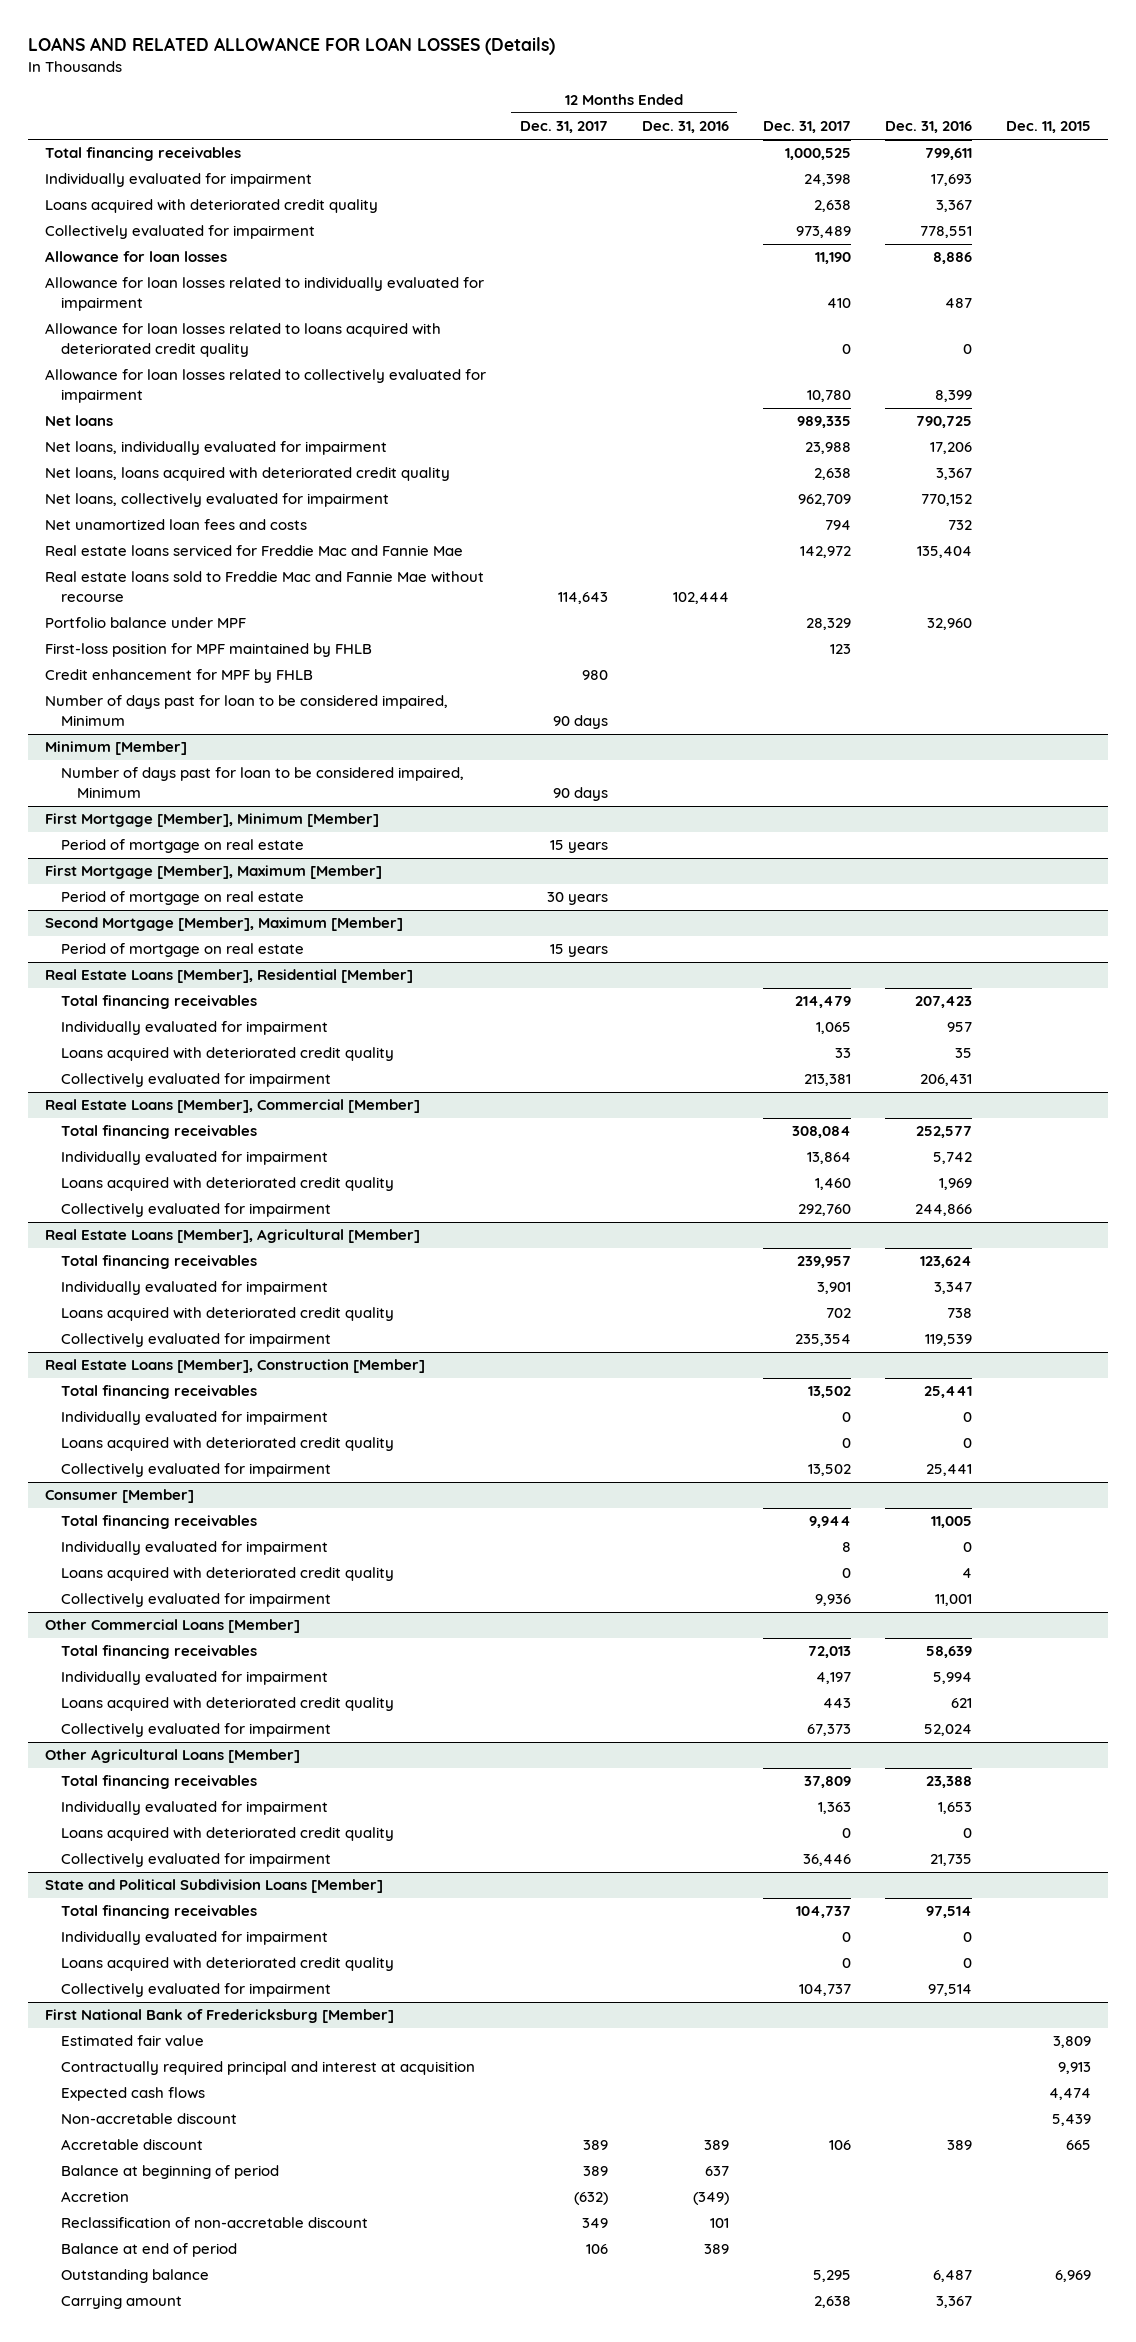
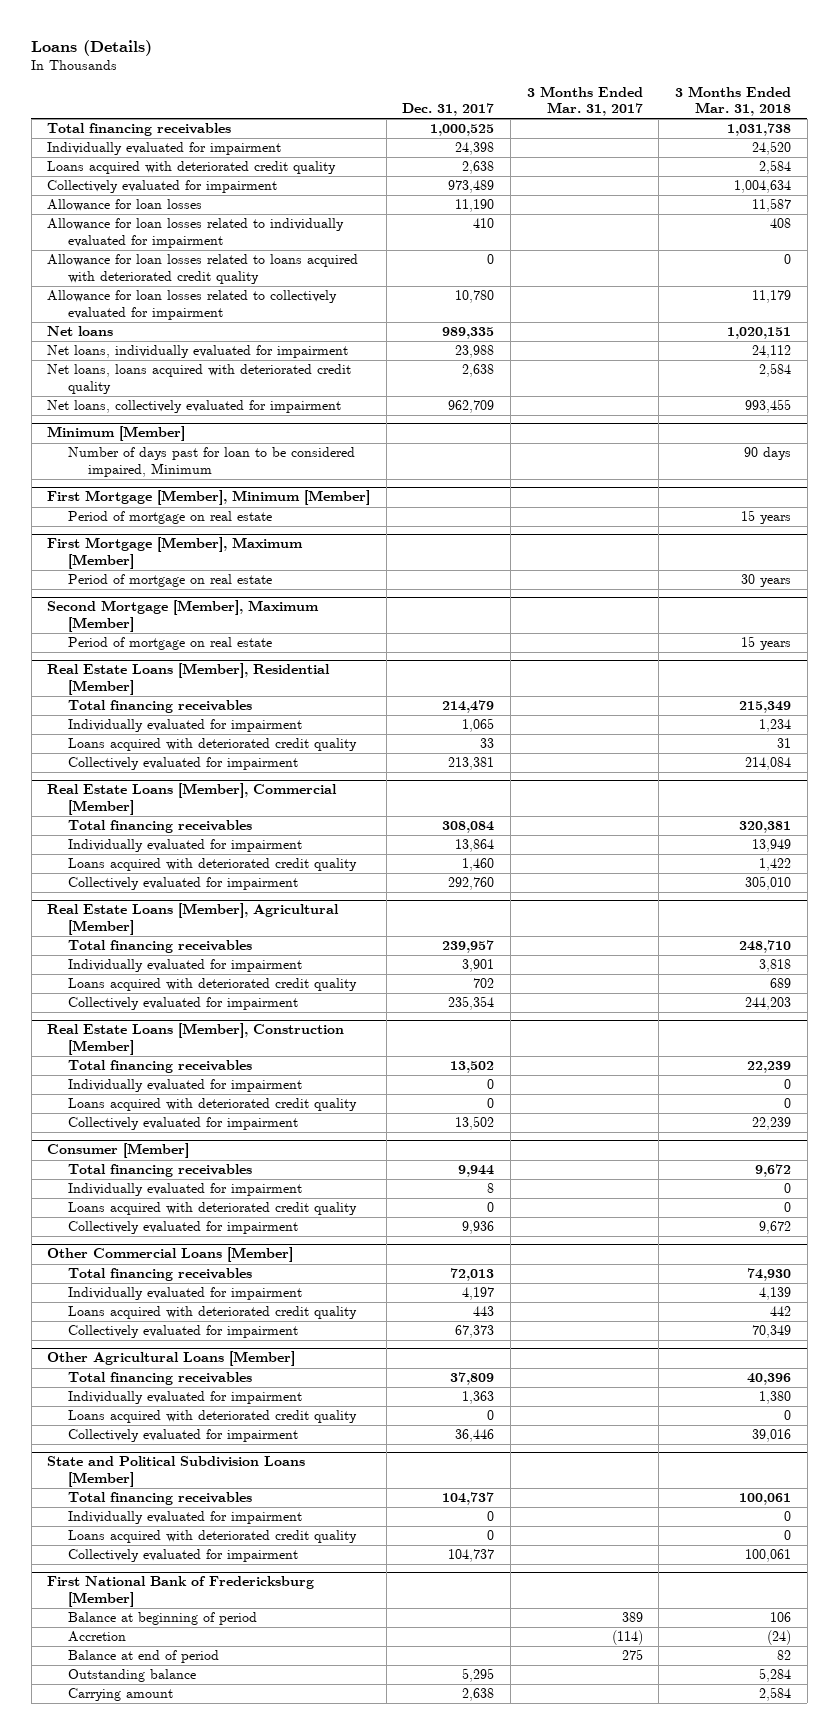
- LOANS AND RELATED ALLOWANCE FOR LOAN LOSSES (Details)
+ Loans (Details)
- | 12 Months Ended Dec. 31, 2017 | 12 Months Ended Dec. 31, 2016 | Dec. 31, 2017 | Dec. 31, 2016 | Dec. 11, 2015
+ | Dec. 31, 2017 | 3 Months Ended Mar. 31, 2017 | 3 Months Ended Mar. 31, 2018
- Net unamortized loan fees and costs | | | 794 | 732 |
- Real estate loans serviced for Freddie Mac and Fannie Mae | | | 142,972 | 135,404 |
- Real estate loans sold to Freddie Mac and Fannie Mae without recourse | 114,643 | 102,444 | | |
- Portfolio balance under MPF | | | 28,329 | 32,960 |
- First-loss position for MPF maintained by FHLB | | | 123 | |
- Credit enhancement for MPF by FHLB | 980 | | | |
- Number of days past for loan to be considered impaired, Minimum | 90 days | | | |
@ First National Bank of Fredericksburg [Member]
- Estimated fair value | | | | | 3,809
- Contractually required principal and interest at acquisition | | | | | 9,913
- Expected cash flows | | | | | 4,474
- Non-accretable discount | | | | | 5,439
- Accretable discount | 389 | 389 | 106 | 389 | 665
- Reclassification of non-accretable discount | 349 | 101 | | |

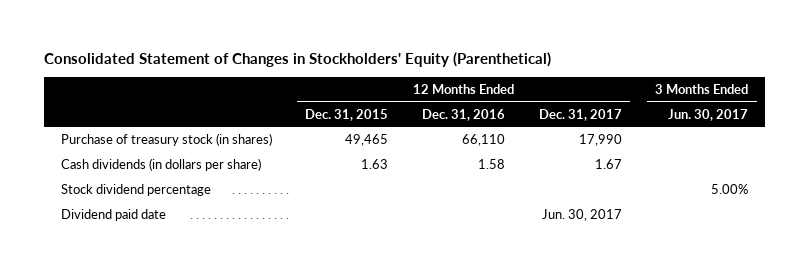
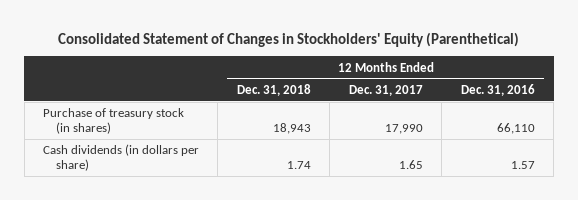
- | 12 Months Ended Dec. 31, 2015 | 12 Months Ended Dec. 31, 2016 | 12 Months Ended Dec. 31, 2017 | 3 Months Ended Jun. 30, 2017
+ | 12 Months Ended Dec. 31, 2018 | 12 Months Ended Dec. 31, 2017 | 12 Months Ended Dec. 31, 2016
- Cash dividends (in dollars per share) | 1.63 | 1.58 | 1.67 |
- Stock dividend percentage | | | | 5.00%
- Dividend paid date | | | Jun. 30, 2017 |
+ Cash dividends (in dollars per share) | 1.74 | 1.65 | 1.57

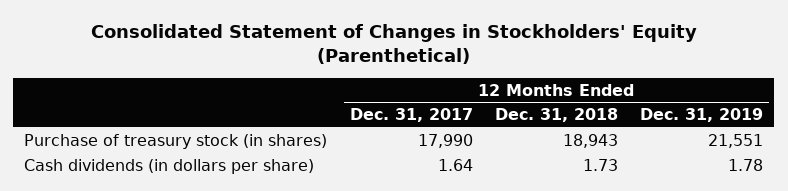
- | 12 Months Ended Dec. 31, 2018 | 12 Months Ended Dec. 31, 2017 | 12 Months Ended Dec. 31, 2016
+ | 12 Months Ended Dec. 31, 2017 | 12 Months Ended Dec. 31, 2018 | 12 Months Ended Dec. 31, 2019
- Cash dividends (in dollars per share) | 1.74 | 1.65 | 1.57
+ Cash dividends (in dollars per share) | 1.64 | 1.73 | 1.78

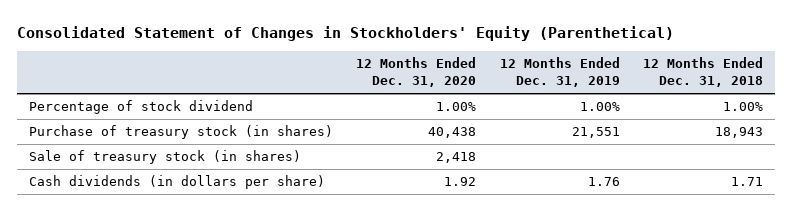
- | 12 Months Ended Dec. 31, 2017 | 12 Months Ended Dec. 31, 2018 | 12 Months Ended Dec. 31, 2019
+ | 12 Months Ended Dec. 31, 2020 | 12 Months Ended Dec. 31, 2019 | 12 Months Ended Dec. 31, 2018
+ Percentage of stock dividend | 1.00% | 1.00% | 1.00%
- Cash dividends (in dollars per share) | 1.64 | 1.73 | 1.78
+ Sale of treasury stock (in shares) | 2,418 | |
+ Cash dividends (in dollars per share) | 1.92 | 1.76 | 1.71

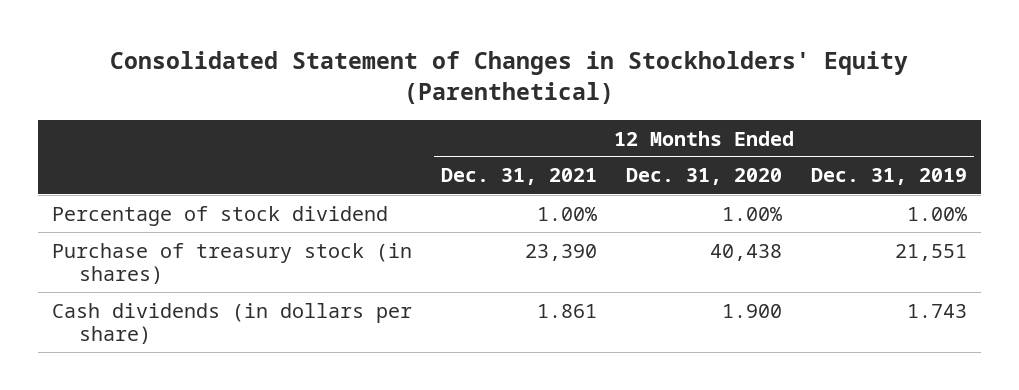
- | 12 Months Ended Dec. 31, 2020 | 12 Months Ended Dec. 31, 2019 | 12 Months Ended Dec. 31, 2018
+ | 12 Months Ended Dec. 31, 2021 | 12 Months Ended Dec. 31, 2020 | 12 Months Ended Dec. 31, 2019
- Sale of treasury stock (in shares) | 2,418 | |
- Cash dividends (in dollars per share) | 1.92 | 1.76 | 1.71
+ Cash dividends (in dollars per share) | 1.861 | 1.900 | 1.743

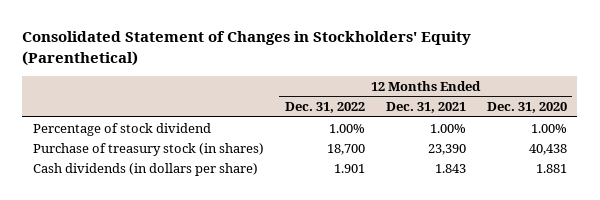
- | 12 Months Ended Dec. 31, 2021 | 12 Months Ended Dec. 31, 2020 | 12 Months Ended Dec. 31, 2019
+ | 12 Months Ended Dec. 31, 2022 | 12 Months Ended Dec. 31, 2021 | 12 Months Ended Dec. 31, 2020
- Cash dividends (in dollars per share) | 1.861 | 1.900 | 1.743
+ Cash dividends (in dollars per share) | 1.901 | 1.843 | 1.881

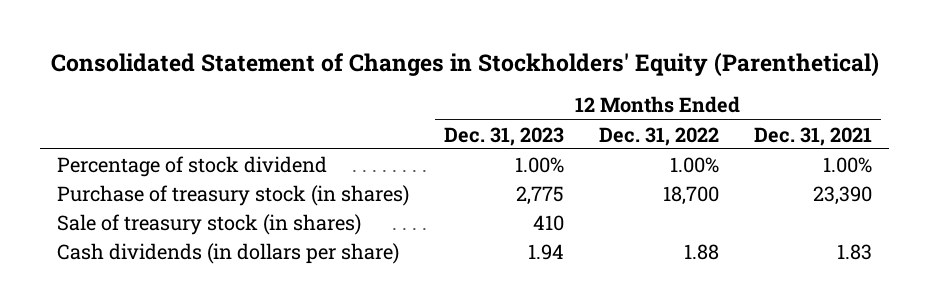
- | 12 Months Ended Dec. 31, 2022 | 12 Months Ended Dec. 31, 2021 | 12 Months Ended Dec. 31, 2020
+ | 12 Months Ended Dec. 31, 2023 | 12 Months Ended Dec. 31, 2022 | 12 Months Ended Dec. 31, 2021
- Cash dividends (in dollars per share) | 1.901 | 1.843 | 1.881
+ Sale of treasury stock (in shares) | 410 | |
+ Cash dividends (in dollars per share) | 1.94 | 1.88 | 1.83

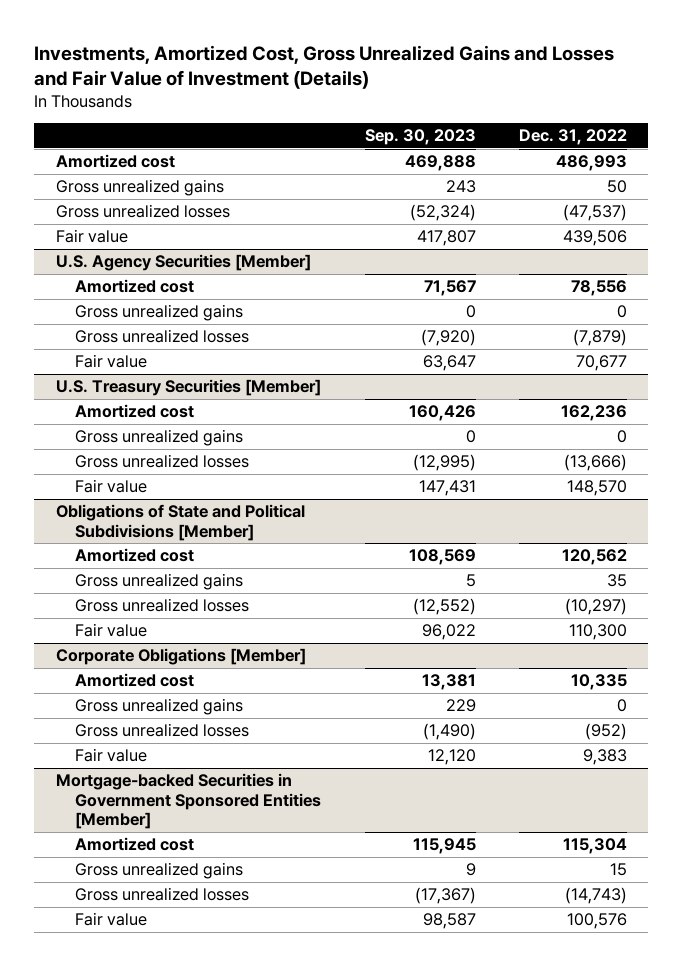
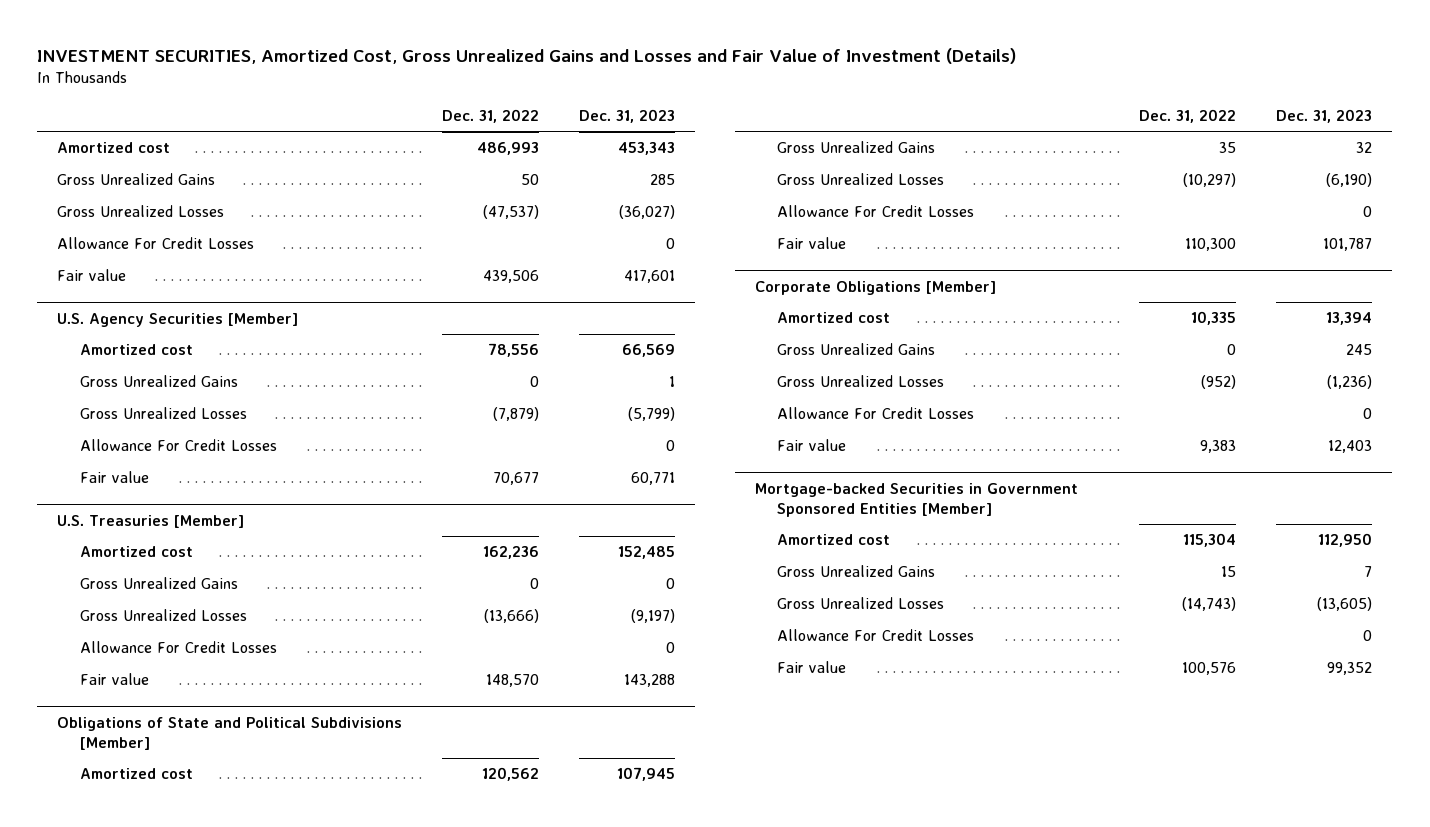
- Investments, Amortized Cost, Gross Unrealized Gains and Losses and Fair Value of Investment (Details)
+ INVESTMENT SECURITIES, Amortized Cost, Gross Unrealized Gains and Losses and Fair Value of Investment (Details)
- | Sep. 30, 2023 | Dec. 31, 2022
+ | Dec. 31, 2022 | Dec. 31, 2023
- Gross unrealized gains | 243 | 50
- Gross unrealized losses | (52,324) | (47,537)
+ Gross Unrealized Gains | 50 | 285
+ Gross Unrealized Losses | (47,537) | (36,027)
+ Allowance For Credit Losses | | 0
@ U.S. Agency Securities [Member]
- Gross unrealized gains | 0 | 0
- Gross unrealized losses | (7,920) | (7,879)
+ Gross Unrealized Gains | 0 | 1
+ Gross Unrealized Losses | (7,879) | (5,799)
+ Allowance For Credit Losses | | 0
- U.S. Treasury Securities [Member]
+ U.S. Treasuries [Member]
- Gross unrealized gains | 0 | 0
- Gross unrealized losses | (12,995) | (13,666)
+ Gross Unrealized Gains | 0 | 0
+ Gross Unrealized Losses | (13,666) | (9,197)
+ Allowance For Credit Losses | | 0
@ Obligations of State and Political Subdivisions [Member]
- Gross unrealized gains | 5 | 35
- Gross unrealized losses | (12,552) | (10,297)
+ Gross Unrealized Gains | 35 | 32
+ Gross Unrealized Losses | (10,297) | (6,190)
+ Allowance For Credit Losses | | 0
@ Corporate Obligations [Member]
- Gross unrealized gains | 229 | 0
- Gross unrealized losses | (1,490) | (952)
+ Gross Unrealized Gains | 0 | 245
+ Gross Unrealized Losses | (952) | (1,236)
+ Allowance For Credit Losses | | 0
@ Mortgage-backed Securities in Government Sponsored Entities [Member]
- Gross unrealized gains | 9 | 15
- Gross unrealized losses | (17,367) | (14,743)
+ Gross Unrealized Gains | 15 | 7
+ Gross Unrealized Losses | (14,743) | (13,605)
+ Allowance For Credit Losses | | 0

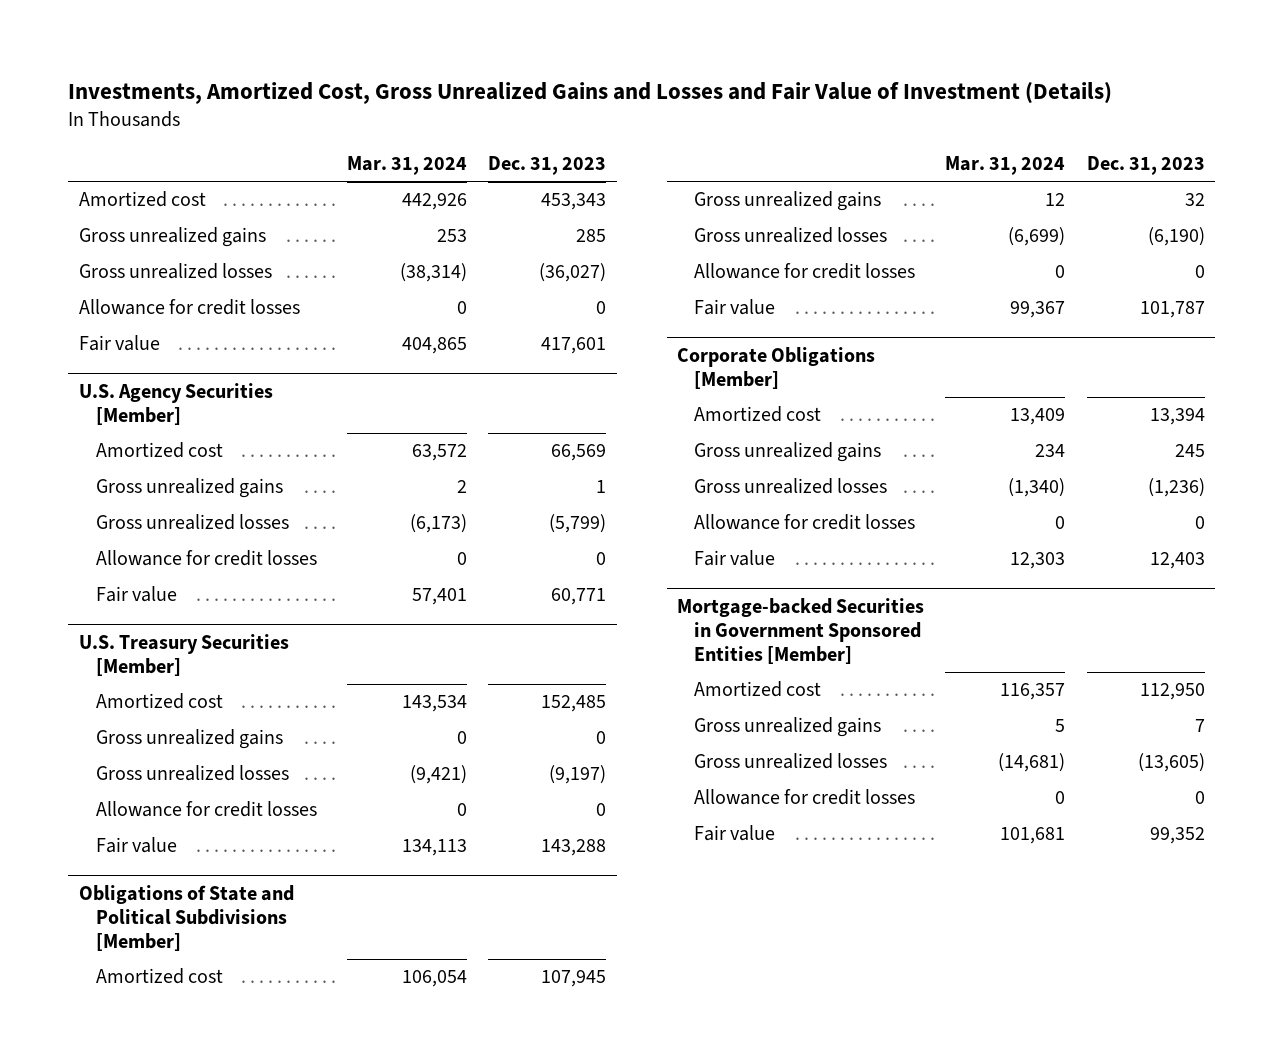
- INVESTMENT SECURITIES, Amortized Cost, Gross Unrealized Gains and Losses and Fair Value of Investment (Details)
+ Investments, Amortized Cost, Gross Unrealized Gains and Losses and Fair Value of Investment (Details)
- | Dec. 31, 2022 | Dec. 31, 2023
+ | Mar. 31, 2024 | Dec. 31, 2023
- Gross Unrealized Gains | 50 | 285
- Gross Unrealized Losses | (47,537) | (36,027)
- Allowance For Credit Losses | | 0
+ Gross unrealized gains | 253 | 285
+ Gross unrealized losses | (38,314) | (36,027)
+ Allowance for credit losses | 0 | 0
@ U.S. Agency Securities [Member]
- Gross Unrealized Gains | 0 | 1
- Gross Unrealized Losses | (7,879) | (5,799)
- Allowance For Credit Losses | | 0
+ Gross unrealized gains | 2 | 1
+ Gross unrealized losses | (6,173) | (5,799)
+ Allowance for credit losses | 0 | 0
- U.S. Treasuries [Member]
+ U.S. Treasury Securities [Member]
- Gross Unrealized Gains | 0 | 0
- Gross Unrealized Losses | (13,666) | (9,197)
- Allowance For Credit Losses | | 0
+ Gross unrealized gains | 0 | 0
+ Gross unrealized losses | (9,421) | (9,197)
+ Allowance for credit losses | 0 | 0
@ Obligations of State and Political Subdivisions [Member]
- Gross Unrealized Gains | 35 | 32
- Gross Unrealized Losses | (10,297) | (6,190)
- Allowance For Credit Losses | | 0
+ Gross unrealized gains | 12 | 32
+ Gross unrealized losses | (6,699) | (6,190)
+ Allowance for credit losses | 0 | 0
@ Corporate Obligations [Member]
- Gross Unrealized Gains | 0 | 245
- Gross Unrealized Losses | (952) | (1,236)
- Allowance For Credit Losses | | 0
+ Gross unrealized gains | 234 | 245
+ Gross unrealized losses | (1,340) | (1,236)
+ Allowance for credit losses | 0 | 0
@ Mortgage-backed Securities in Government Sponsored Entities [Member]
- Gross Unrealized Gains | 15 | 7
- Gross Unrealized Losses | (14,743) | (13,605)
- Allowance For Credit Losses | | 0
+ Gross unrealized gains | 5 | 7
+ Gross unrealized losses | (14,681) | (13,605)
+ Allowance for credit losses | 0 | 0

